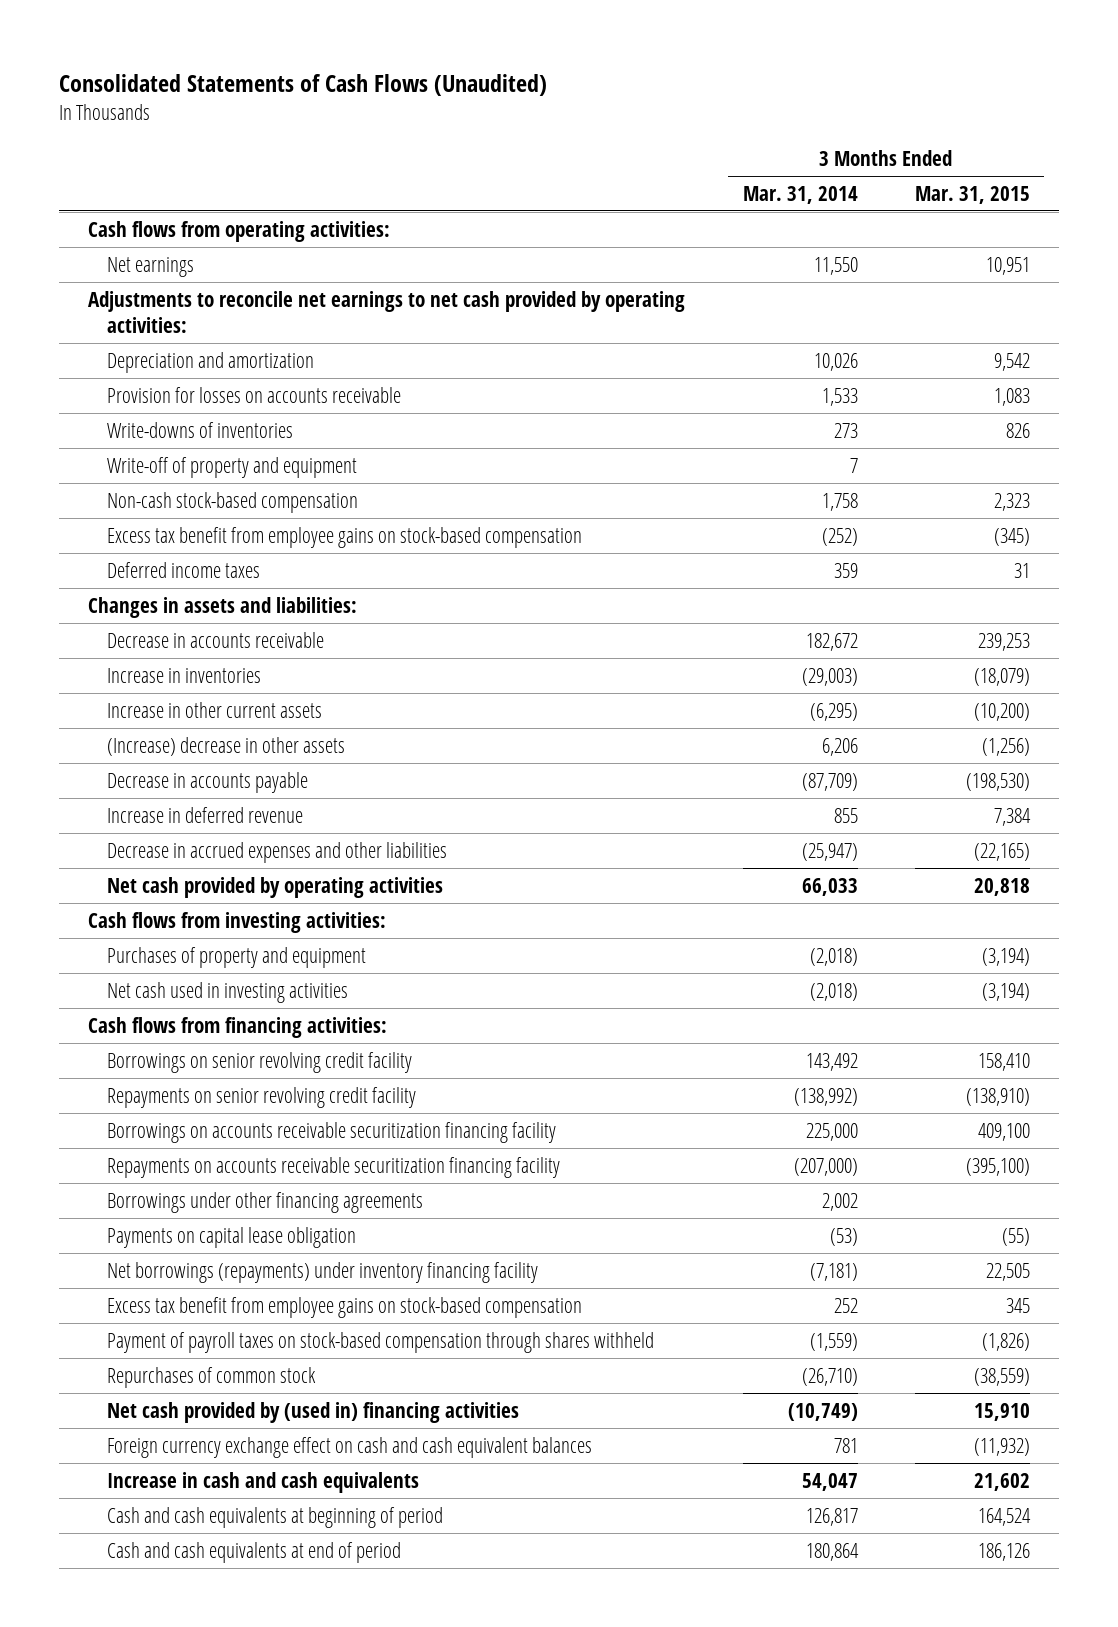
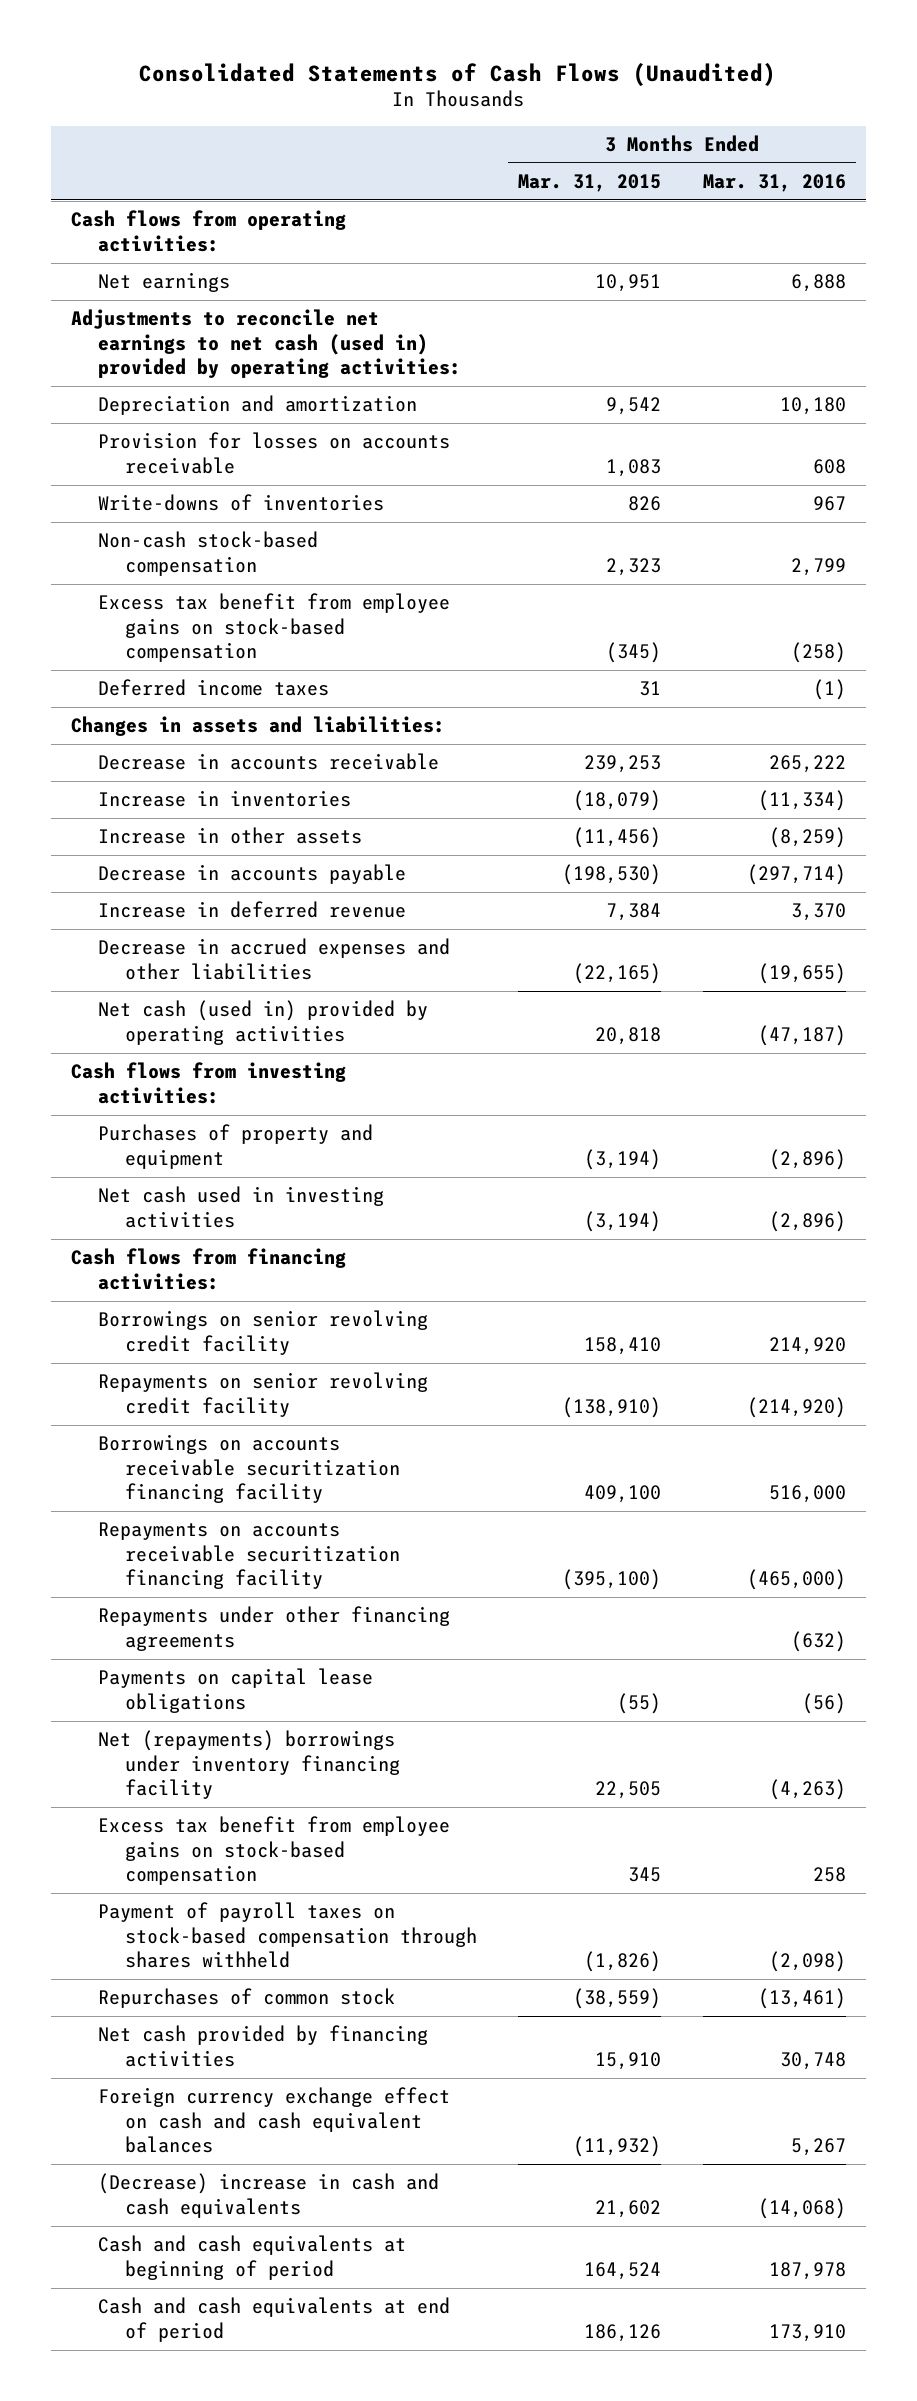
- | 3 Months Ended Mar. 31, 2014 | 3 Months Ended Mar. 31, 2015
+ | 3 Months Ended Mar. 31, 2015 | 3 Months Ended Mar. 31, 2016
- Adjustments to reconcile net earnings to net cash provided by operating activities:
+ Adjustments to reconcile net earnings to net cash (used in) provided by operating activities:
- Write-off of property and equipment | 7 |
- Increase in other current assets | (6,295) | (10,200)
- (Increase) decrease in other assets | 6,206 | (1,256)
+ Increase in other assets | (11,456) | (8,259)
- Net cash provided by operating activities | 66,033 | 20,818
+ Net cash (used in) provided by operating activities | 20,818 | (47,187)
- Borrowings under other financing agreements | 2,002 |
- Payments on capital lease obligation | (53) | (55)
- Net borrowings (repayments) under inventory financing facility | (7,181) | 22,505
+ Repayments under other financing agreements | | (632)
+ Payments on capital lease obligations | (55) | (56)
+ Net (repayments) borrowings under inventory financing facility | 22,505 | (4,263)
- Net cash provided by (used in) financing activities | (10,749) | 15,910
+ Net cash provided by financing activities | 15,910 | 30,748
- Increase in cash and cash equivalents | 54,047 | 21,602
+ (Decrease) increase in cash and cash equivalents | 21,602 | (14,068)

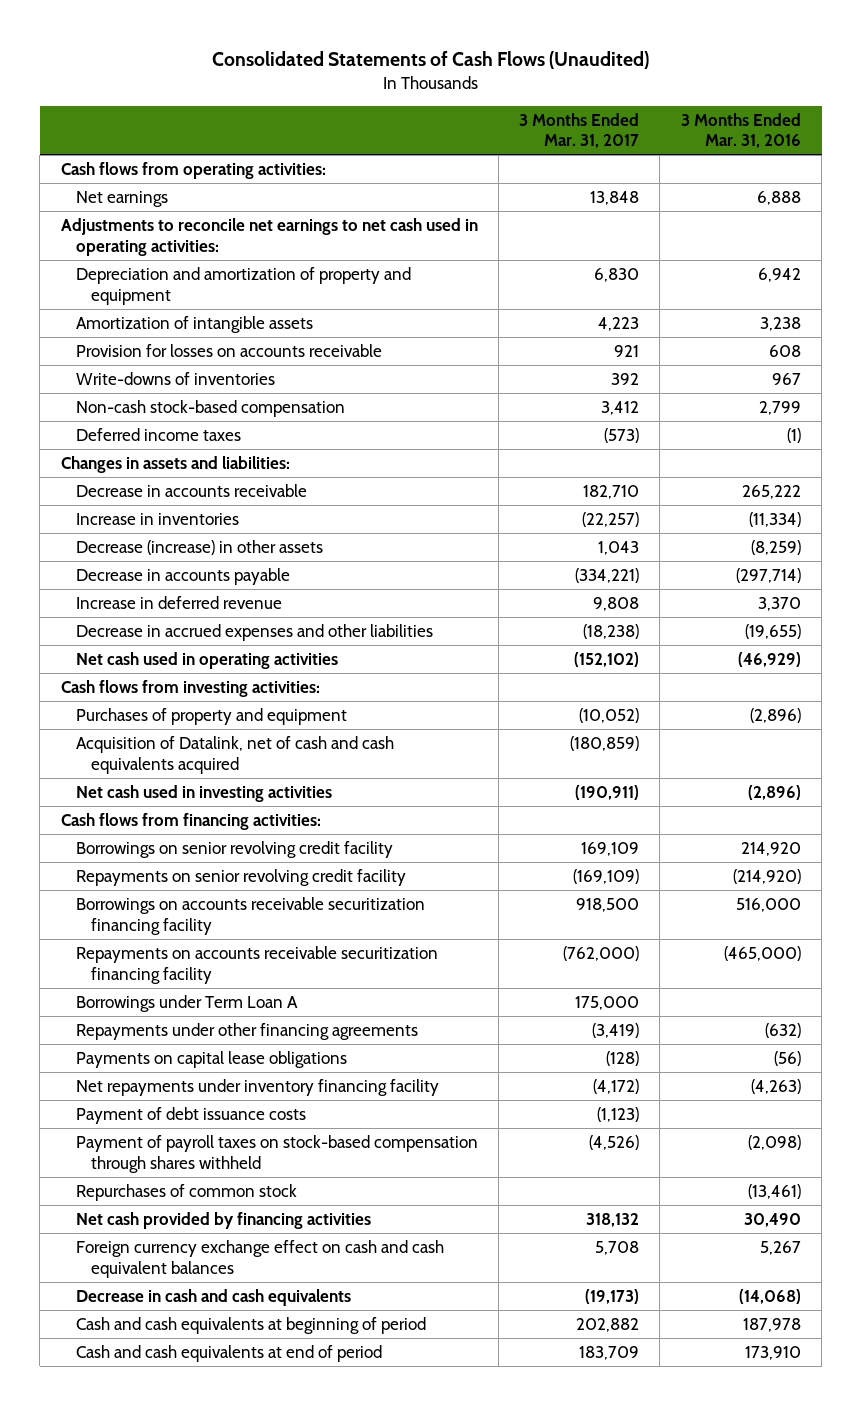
- | 3 Months Ended Mar. 31, 2015 | 3 Months Ended Mar. 31, 2016
+ | 3 Months Ended Mar. 31, 2017 | 3 Months Ended Mar. 31, 2016
- Adjustments to reconcile net earnings to net cash (used in) provided by operating activities:
- Depreciation and amortization | 9,542 | 10,180
+ Adjustments to reconcile net earnings to net cash used in operating activities:
+ Depreciation and amortization of property and equipment | 6,830 | 6,942
+ Amortization of intangible assets | 4,223 | 3,238
- Excess tax benefit from employee gains on stock-based compensation | (345) | (258)
- Increase in other assets | (11,456) | (8,259)
+ Decrease (increase) in other assets | 1,043 | (8,259)
- Net cash (used in) provided by operating activities | 20,818 | (47,187)
+ Net cash used in operating activities | (152,102) | (46,929)
+ Acquisition of Datalink, net of cash and cash equivalents acquired | (180,859) |
+ Borrowings under Term Loan A | 175,000 |
- Net (repayments) borrowings under inventory financing facility | 22,505 | (4,263)
- Excess tax benefit from employee gains on stock-based compensation | 345 | 258
+ Net repayments under inventory financing facility | (4,172) | (4,263)
+ Payment of debt issuance costs | (1,123) |
- Net cash provided by financing activities | 15,910 | 30,748
+ Net cash provided by financing activities | 318,132 | 30,490
- (Decrease) increase in cash and cash equivalents | 21,602 | (14,068)
+ Decrease in cash and cash equivalents | (19,173) | (14,068)

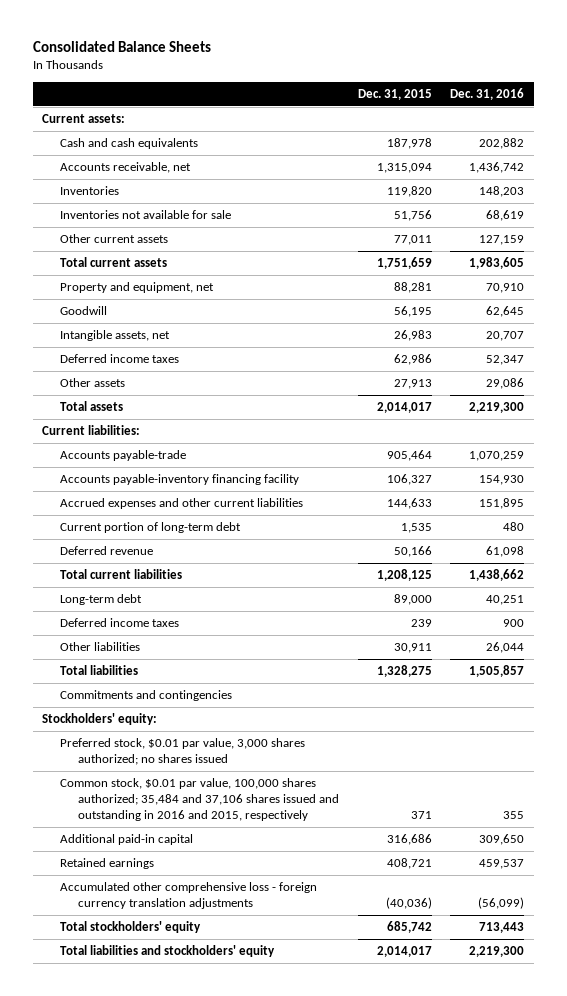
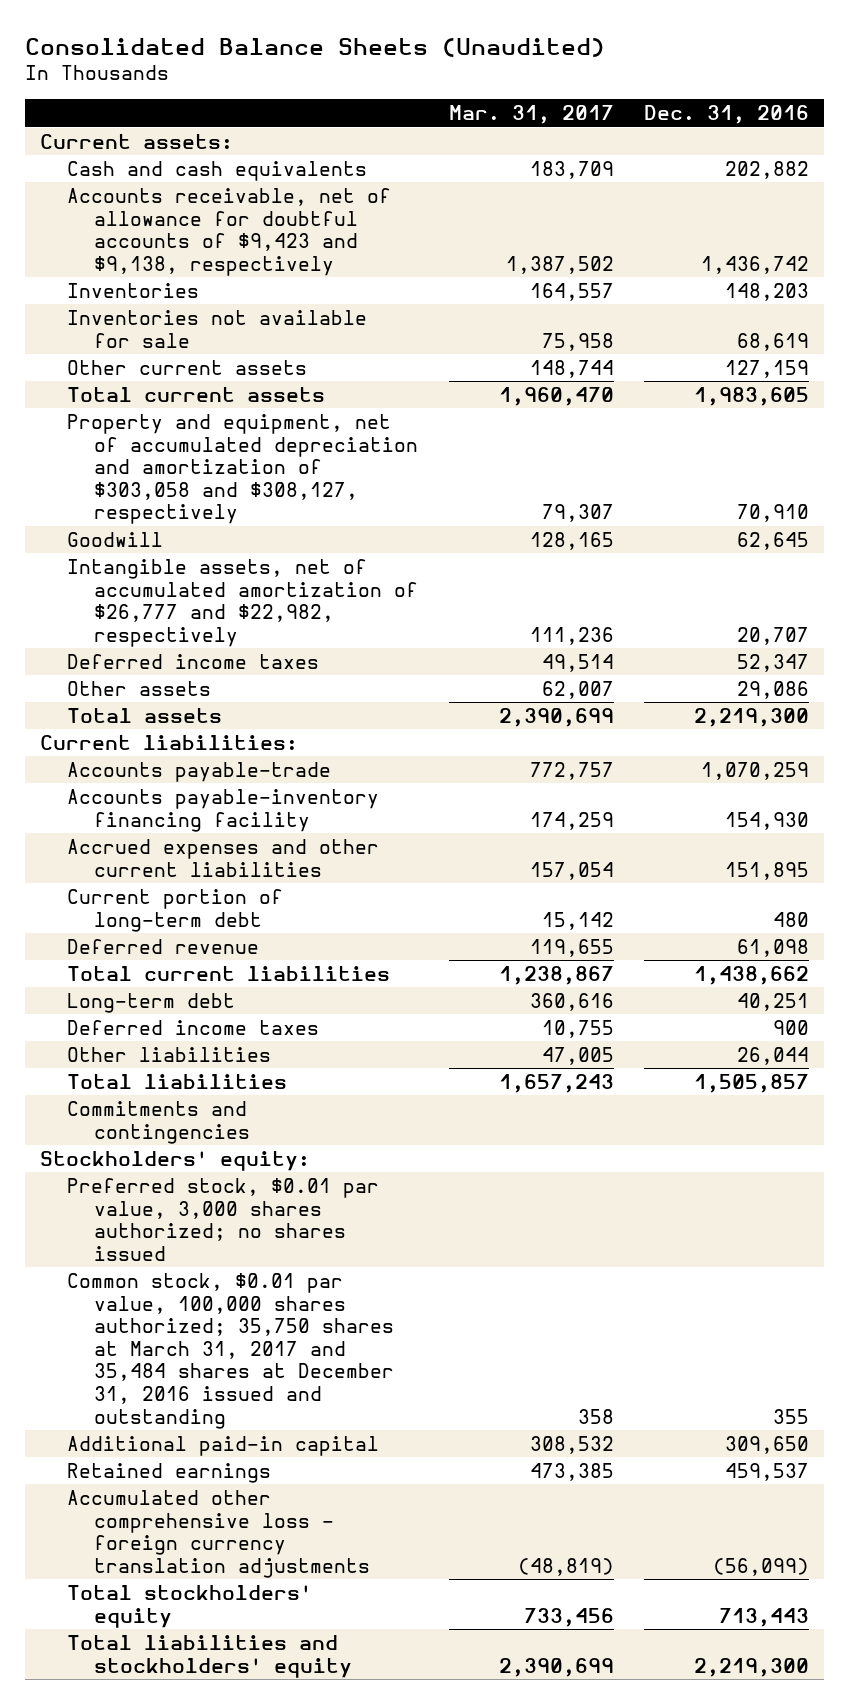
- Consolidated Balance Sheets
+ Consolidated Balance Sheets (Unaudited)
- | Dec. 31, 2015 | Dec. 31, 2016
+ | Mar. 31, 2017 | Dec. 31, 2016
- Accounts receivable, net | 1,315,094 | 1,436,742
+ Accounts receivable, net of allowance for doubtful accounts of $9,423 and $9,138, respectively | 1,387,502 | 1,436,742
- Property and equipment, net | 88,281 | 70,910
+ Property and equipment, net of accumulated depreciation and amortization of $303,058 and $308,127, respectively | 79,307 | 70,910
- Intangible assets, net | 26,983 | 20,707
+ Intangible assets, net of accumulated amortization of $26,777 and $22,982, respectively | 111,236 | 20,707
- Common stock, $0.01 par value, 100,000 shares authorized; 35,484 and 37,106 shares issued and outstanding in 2016 and 2015, respectively | 371 | 355
+ Common stock, $0.01 par value, 100,000 shares authorized; 35,750 shares at March 31, 2017 and 35,484 shares at December 31, 2016 issued and outstanding | 358 | 355

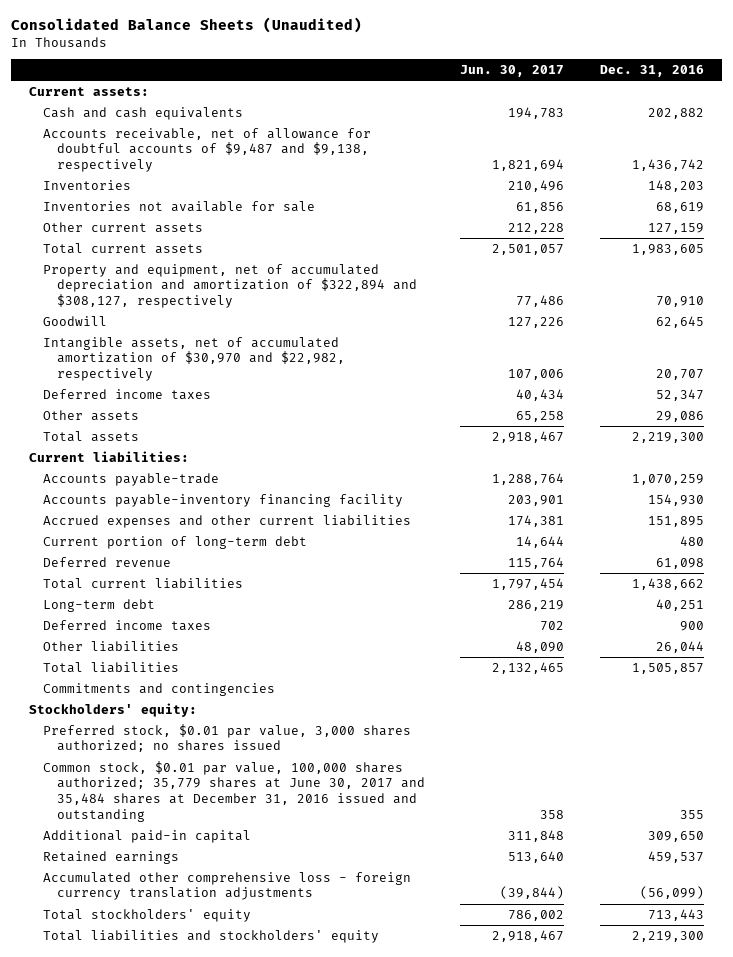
- | Mar. 31, 2017 | Dec. 31, 2016
+ | Jun. 30, 2017 | Dec. 31, 2016
- Accounts receivable, net of allowance for doubtful accounts of $9,423 and $9,138, respectively | 1,387,502 | 1,436,742
+ Accounts receivable, net of allowance for doubtful accounts of $9,487 and $9,138, respectively | 1,821,694 | 1,436,742
- Property and equipment, net of accumulated depreciation and amortization of $303,058 and $308,127, respectively | 79,307 | 70,910
+ Property and equipment, net of accumulated depreciation and amortization of $322,894 and $308,127, respectively | 77,486 | 70,910
- Intangible assets, net of accumulated amortization of $26,777 and $22,982, respectively | 111,236 | 20,707
+ Intangible assets, net of accumulated amortization of $30,970 and $22,982, respectively | 107,006 | 20,707
- Common stock, $0.01 par value, 100,000 shares authorized; 35,750 shares at March 31, 2017 and 35,484 shares at December 31, 2016 issued and outstanding | 358 | 355
+ Common stock, $0.01 par value, 100,000 shares authorized; 35,779 shares at June 30, 2017 and 35,484 shares at December 31, 2016 issued and outstanding | 358 | 355

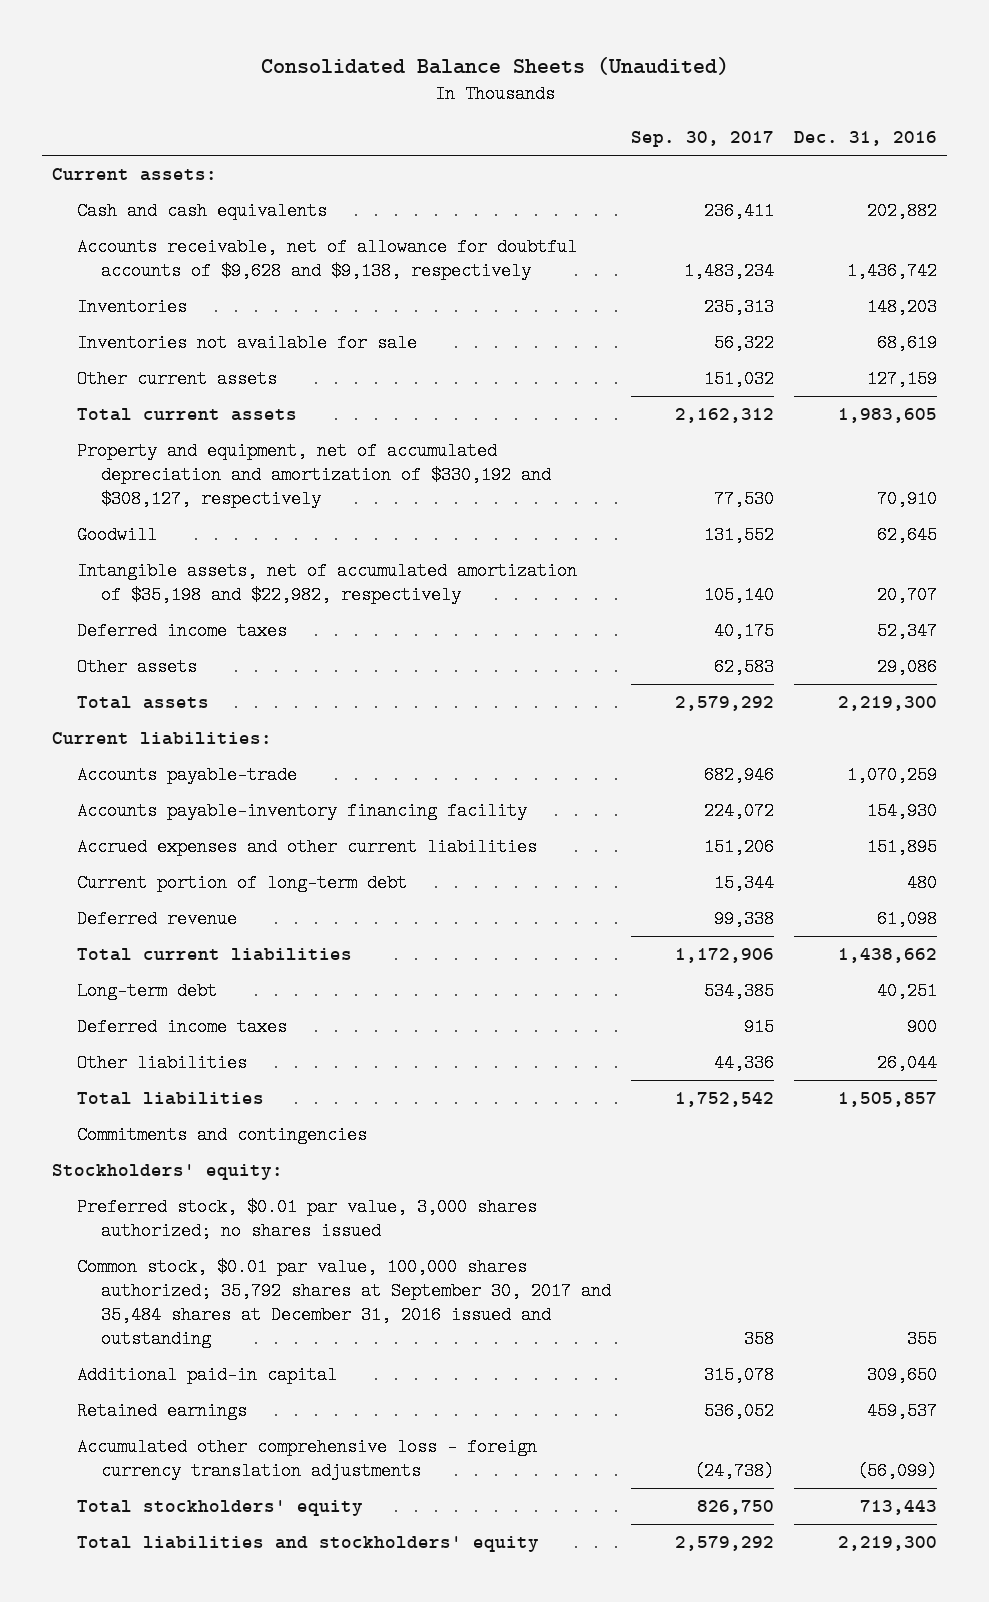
- | Jun. 30, 2017 | Dec. 31, 2016
+ | Sep. 30, 2017 | Dec. 31, 2016
- Accounts receivable, net of allowance for doubtful accounts of $9,487 and $9,138, respectively | 1,821,694 | 1,436,742
+ Accounts receivable, net of allowance for doubtful accounts of $9,628 and $9,138, respectively | 1,483,234 | 1,436,742
- Property and equipment, net of accumulated depreciation and amortization of $322,894 and $308,127, respectively | 77,486 | 70,910
+ Property and equipment, net of accumulated depreciation and amortization of $330,192 and $308,127, respectively | 77,530 | 70,910
- Intangible assets, net of accumulated amortization of $30,970 and $22,982, respectively | 107,006 | 20,707
+ Intangible assets, net of accumulated amortization of $35,198 and $22,982, respectively | 105,140 | 20,707
- Common stock, $0.01 par value, 100,000 shares authorized; 35,779 shares at June 30, 2017 and 35,484 shares at December 31, 2016 issued and outstanding | 358 | 355
+ Common stock, $0.01 par value, 100,000 shares authorized; 35,792 shares at September 30, 2017 and 35,484 shares at December 31, 2016 issued and outstanding | 358 | 355

